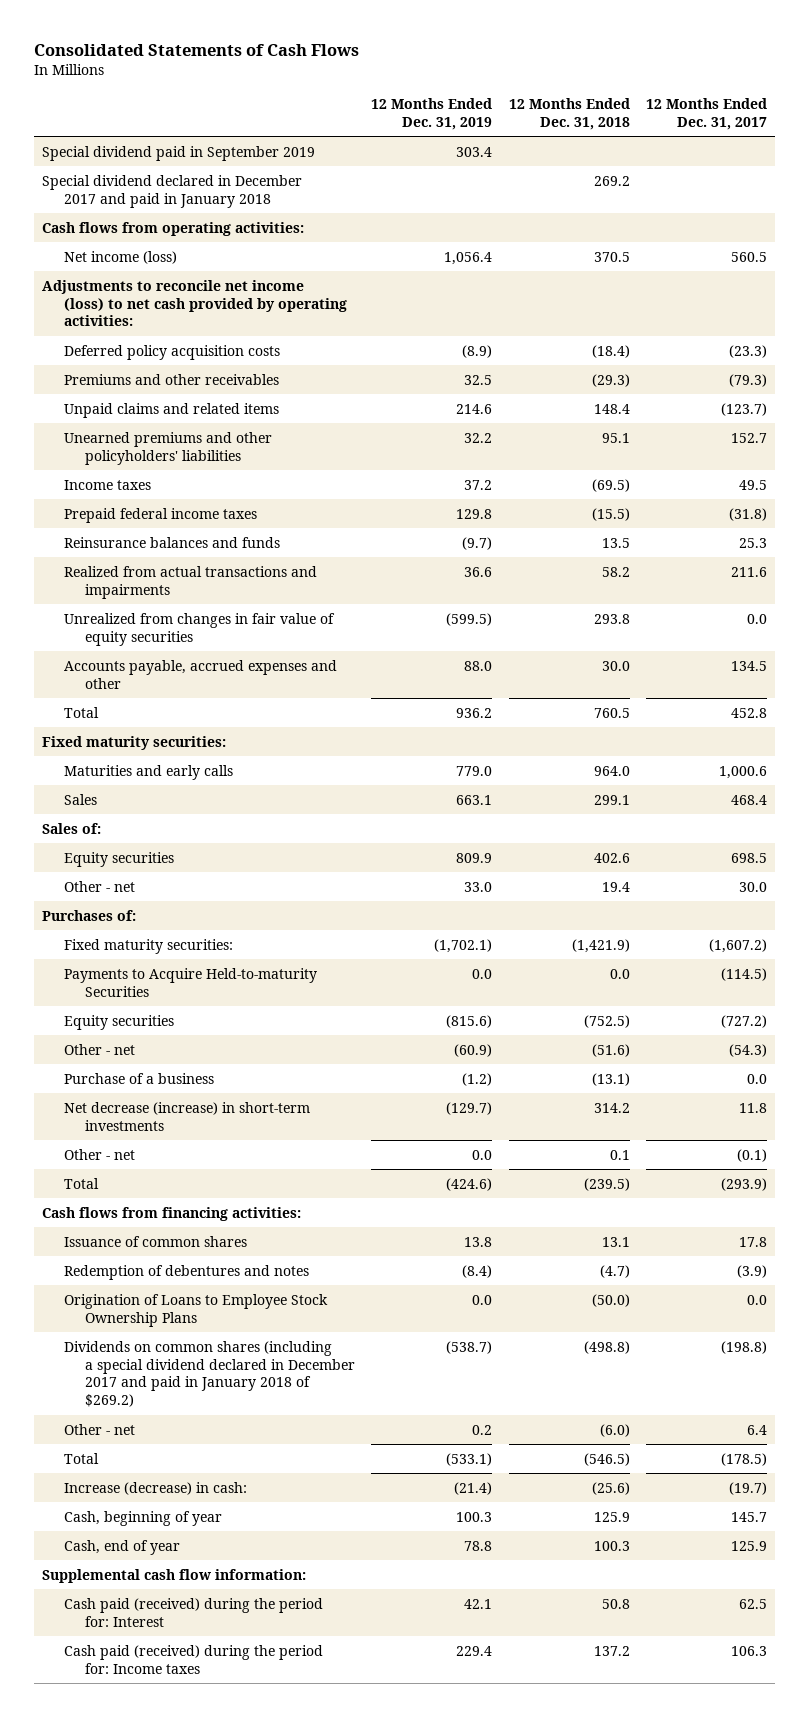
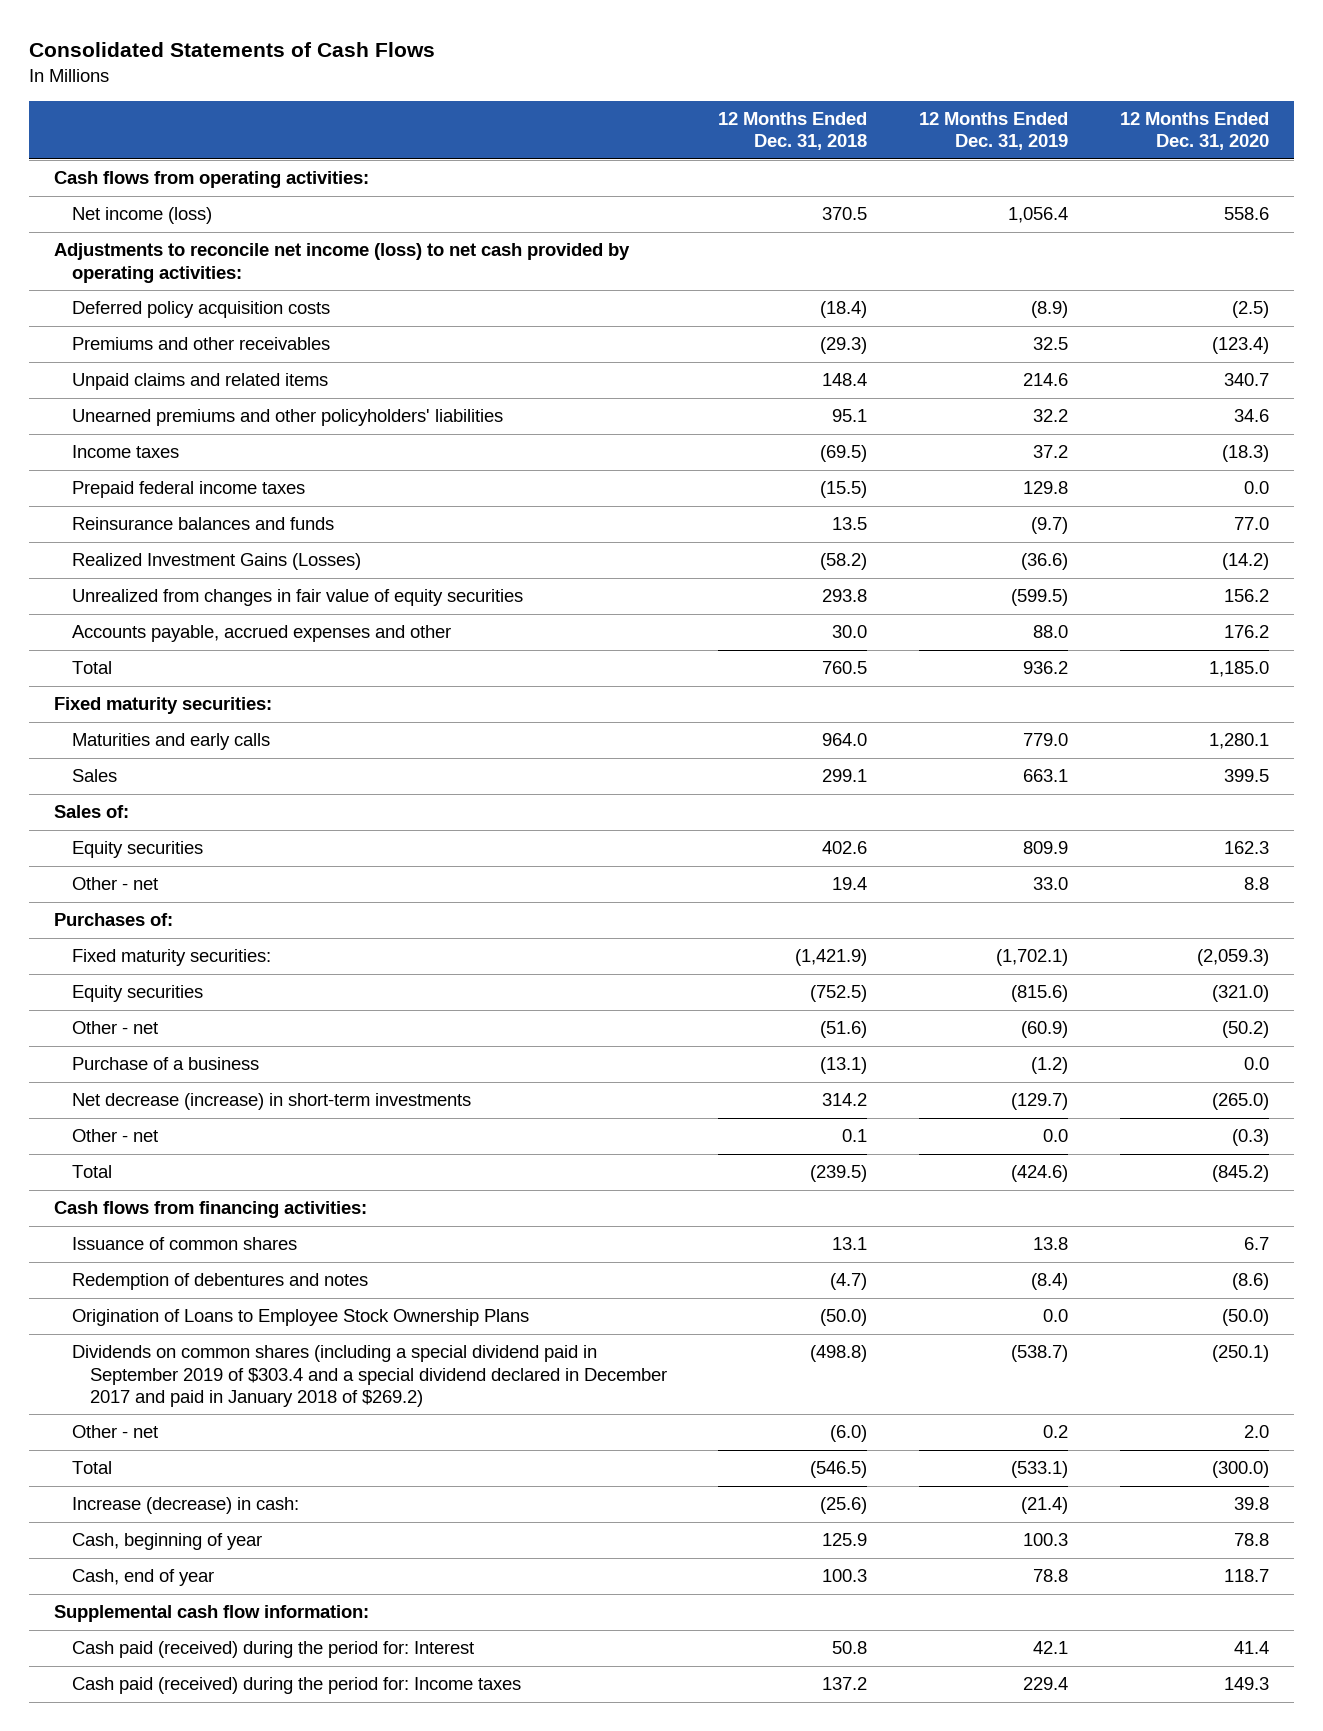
- | 12 Months Ended Dec. 31, 2019 | 12 Months Ended Dec. 31, 2018 | 12 Months Ended Dec. 31, 2017
+ | 12 Months Ended Dec. 31, 2018 | 12 Months Ended Dec. 31, 2019 | 12 Months Ended Dec. 31, 2020
- Special dividend paid in September 2019 | 303.4 | |
- Special dividend declared in December 2017 and paid in January 2018 | | 269.2 |
- Realized from actual transactions and impairments | 36.6 | 58.2 | 211.6
+ Realized Investment Gains (Losses) | (58.2) | (36.6) | (14.2)
- Payments to Acquire Held-to-maturity Securities | 0.0 | 0.0 | (114.5)
- Dividends on common shares (including a special dividend declared in December 2017 and paid in January 2018 of $269.2) | (538.7) | (498.8) | (198.8)
+ Dividends on common shares (including a special dividend paid in September 2019 of $303.4 and a special dividend declared in December 2017 and paid in January 2018 of $269.2) | (498.8) | (538.7) | (250.1)

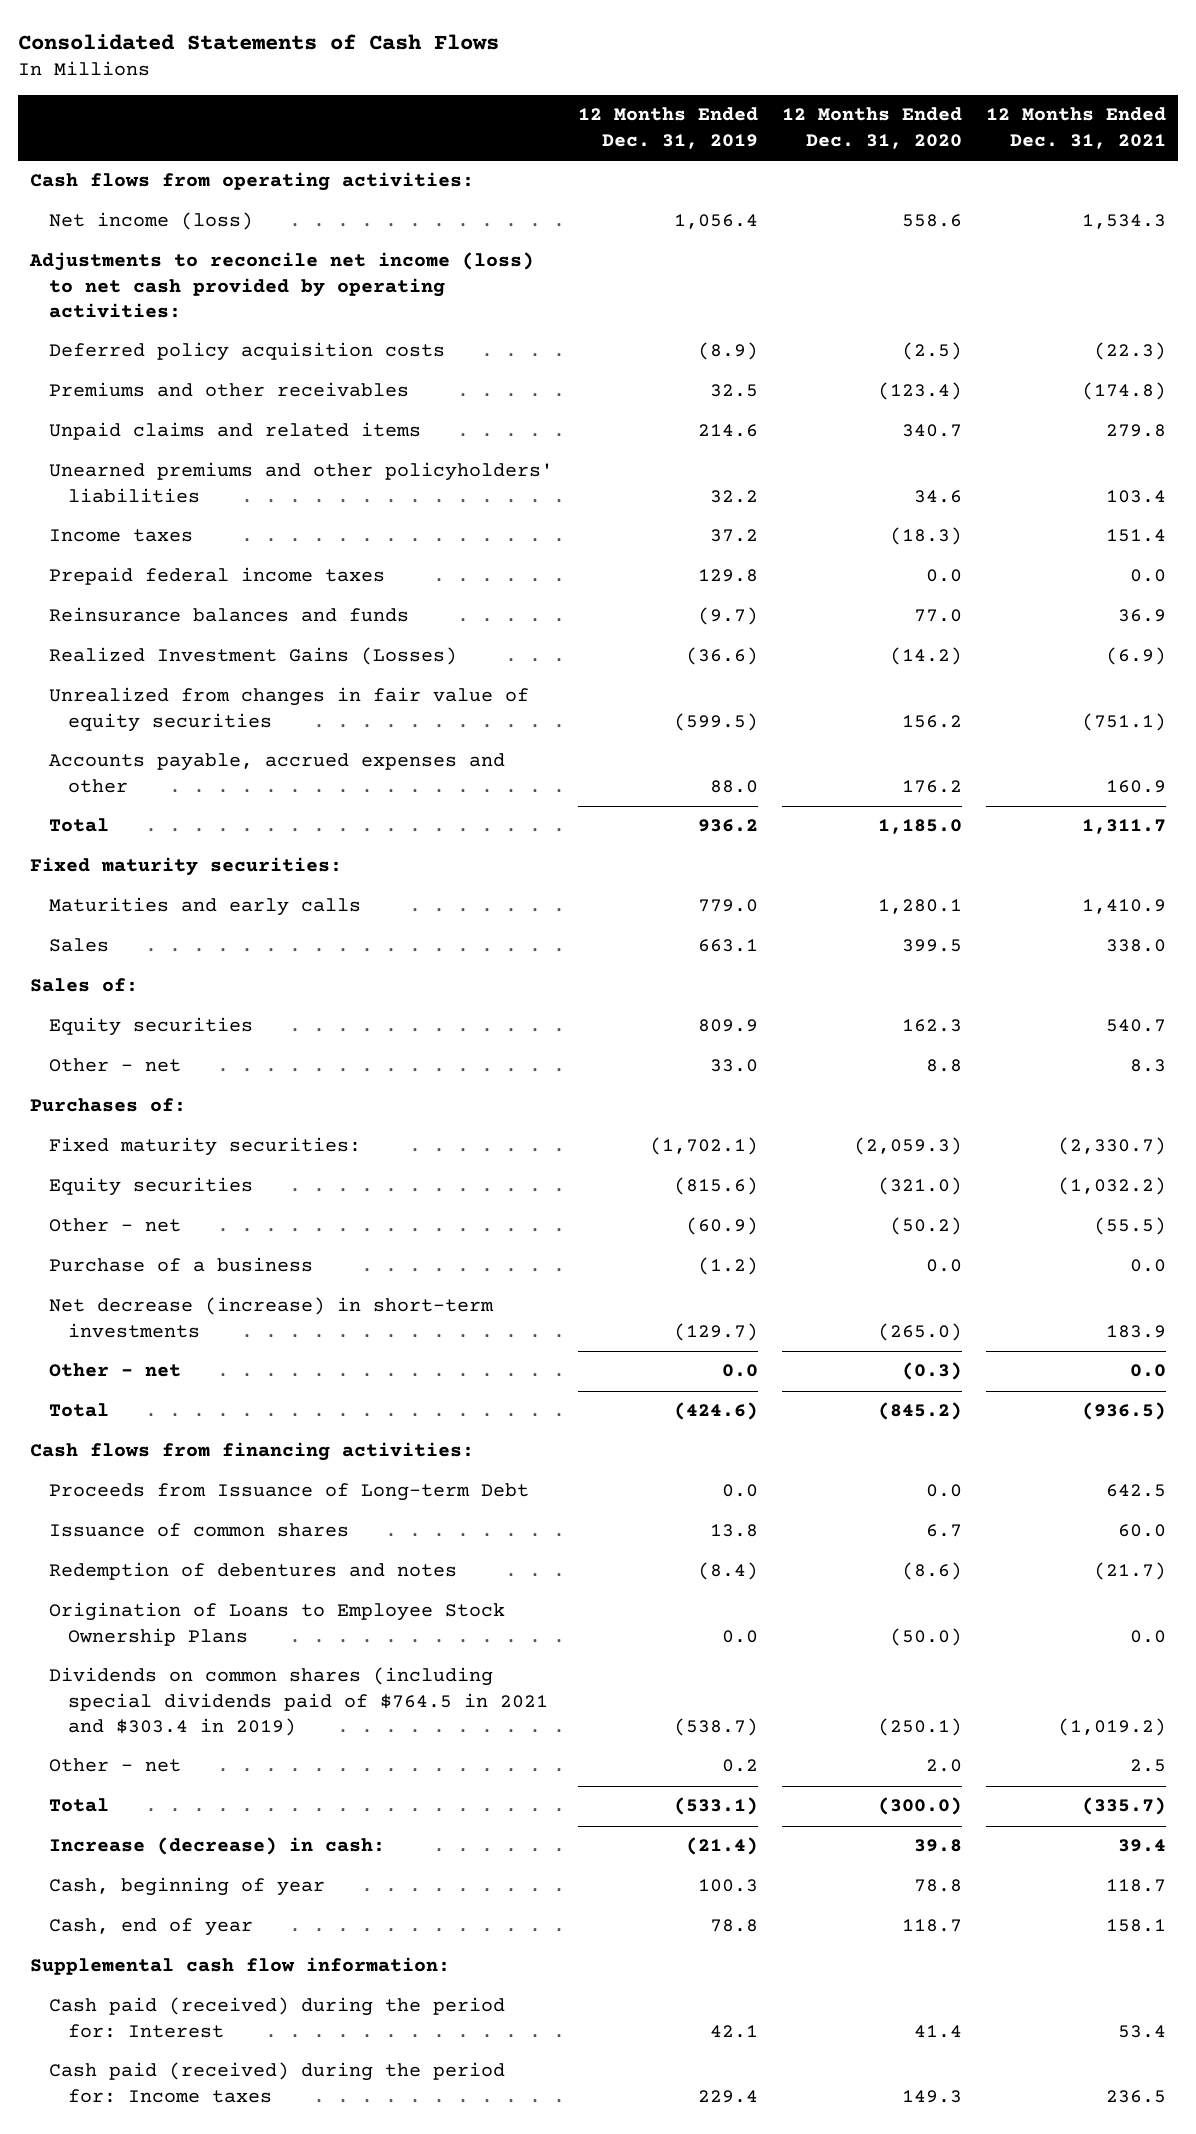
- | 12 Months Ended Dec. 31, 2018 | 12 Months Ended Dec. 31, 2019 | 12 Months Ended Dec. 31, 2020
+ | 12 Months Ended Dec. 31, 2019 | 12 Months Ended Dec. 31, 2020 | 12 Months Ended Dec. 31, 2021
+ Proceeds from Issuance of Long-term Debt | 0.0 | 0.0 | 642.5
- Dividends on common shares (including a special dividend paid in September 2019 of $303.4 and a special dividend declared in December 2017 and paid in January 2018 of $269.2) | (498.8) | (538.7) | (250.1)
+ Dividends on common shares (including special dividends paid of $764.5 in 2021 and $303.4 in 2019) | (538.7) | (250.1) | (1,019.2)

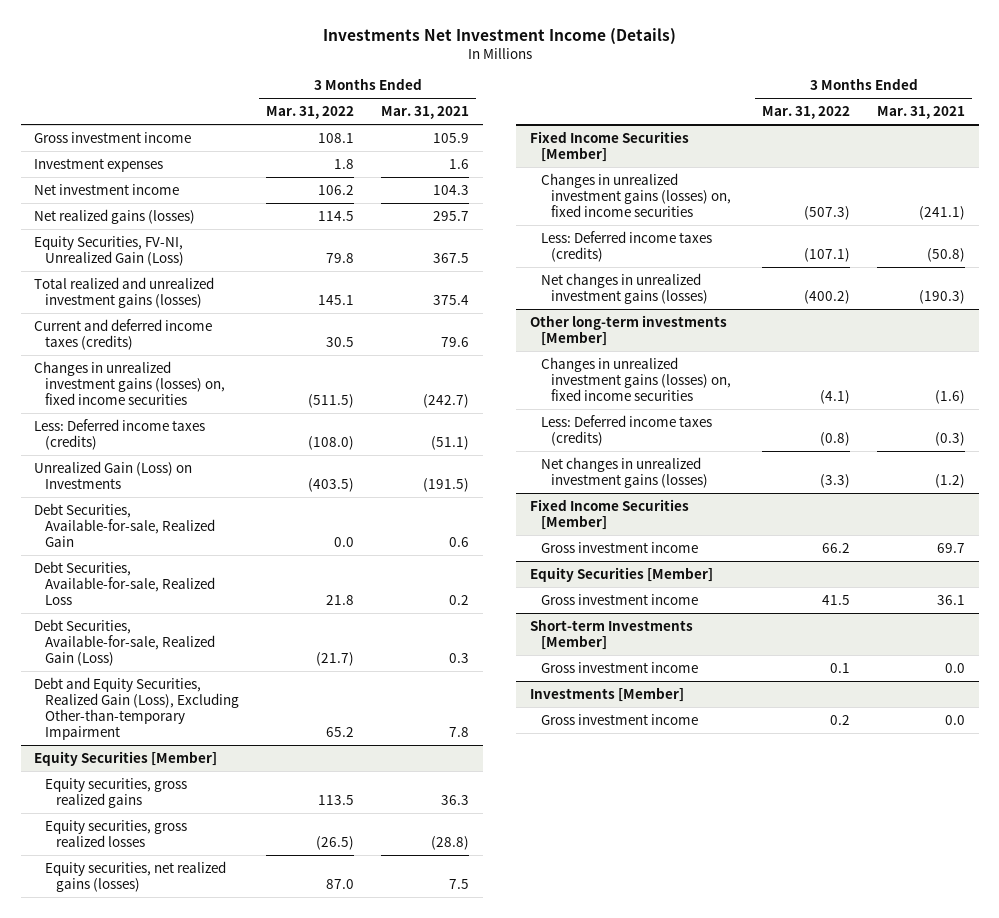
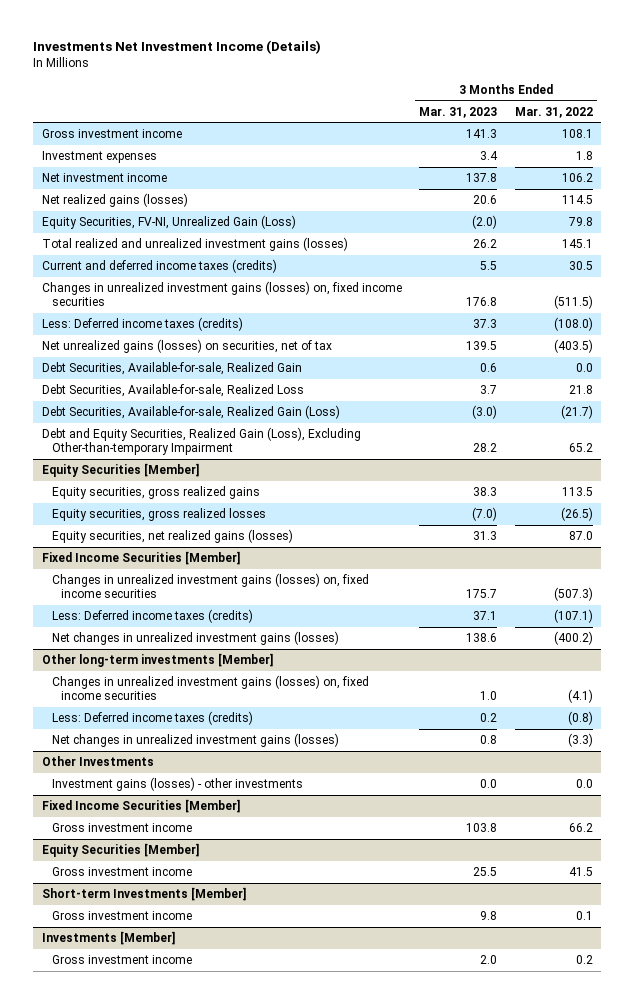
- | 3 Months Ended Mar. 31, 2022 | 3 Months Ended Mar. 31, 2021
+ | 3 Months Ended Mar. 31, 2023 | 3 Months Ended Mar. 31, 2022
- Unrealized Gain (Loss) on Investments | (403.5) | (191.5)
+ Net unrealized gains (losses) on securities, net of tax | 139.5 | (403.5)
+ Other Investments
+ Investment gains (losses) - other investments | 0.0 | 0.0

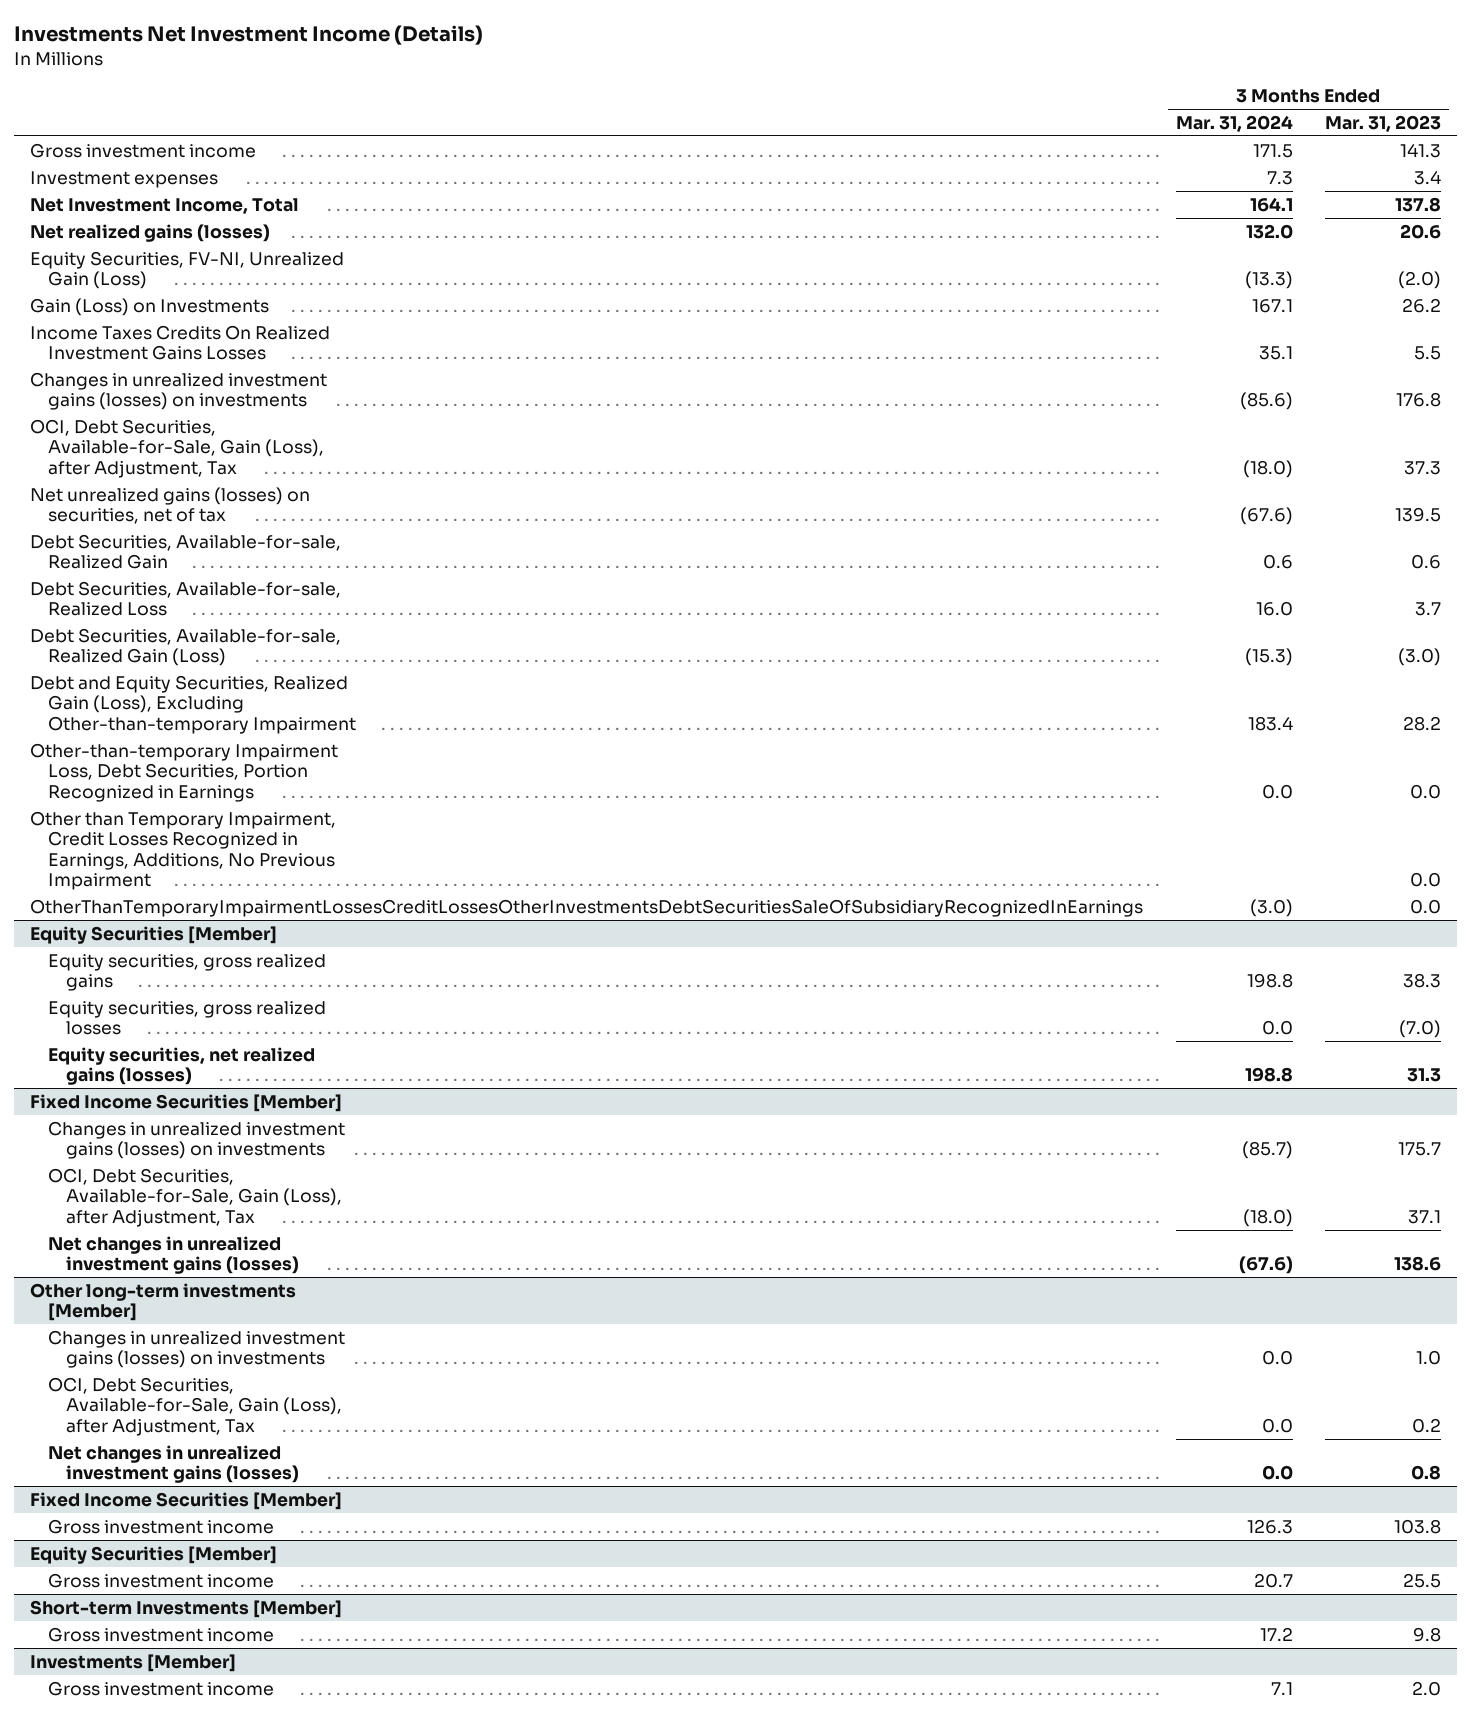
- | 3 Months Ended Mar. 31, 2023 | 3 Months Ended Mar. 31, 2022
+ | 3 Months Ended Mar. 31, 2024 | 3 Months Ended Mar. 31, 2023
- Net investment income | 137.8 | 106.2
+ Net Investment Income, Total | 164.1 | 137.8
- Total realized and unrealized investment gains (losses) | 26.2 | 145.1
- Current and deferred income taxes (credits) | 5.5 | 30.5
- Changes in unrealized investment gains (losses) on, fixed income securities | 176.8 | (511.5)
- Less: Deferred income taxes (credits) | 37.3 | (108.0)
+ Gain (Loss) on Investments | 167.1 | 26.2
+ Income Taxes Credits On Realized Investment Gains Losses | 35.1 | 5.5
+ Changes in unrealized investment gains (losses) on investments | (85.6) | 176.8
+ OCI, Debt Securities, Available-for-Sale, Gain (Loss), after Adjustment, Tax | (18.0) | 37.3
+ Other-than-temporary Impairment Loss, Debt Securities, Portion Recognized in Earnings | 0.0 | 0.0
+ Other than Temporary Impairment, Credit Losses Recognized in Earnings, Additions, No Previous Impairment | | 0.0
+ OtherThanTemporaryImpairmentLossesCreditLossesOtherInvestmentsDebtSecuritiesSaleOfSubsidiaryRecognizedInEarnings | (3.0) | 0.0
@ Fixed Income Securities [Member]
- Changes in unrealized investment gains (losses) on, fixed income securities | 175.7 | (507.3)
- Less: Deferred income taxes (credits) | 37.1 | (107.1)
+ Changes in unrealized investment gains (losses) on investments | (85.7) | 175.7
+ OCI, Debt Securities, Available-for-Sale, Gain (Loss), after Adjustment, Tax | (18.0) | 37.1
@ Other long-term investments [Member]
- Changes in unrealized investment gains (losses) on, fixed income securities | 1.0 | (4.1)
- Less: Deferred income taxes (credits) | 0.2 | (0.8)
+ Changes in unrealized investment gains (losses) on investments | 0.0 | 1.0
+ OCI, Debt Securities, Available-for-Sale, Gain (Loss), after Adjustment, Tax | 0.0 | 0.2
- Other Investments
- Investment gains (losses) - other investments | 0.0 | 0.0

